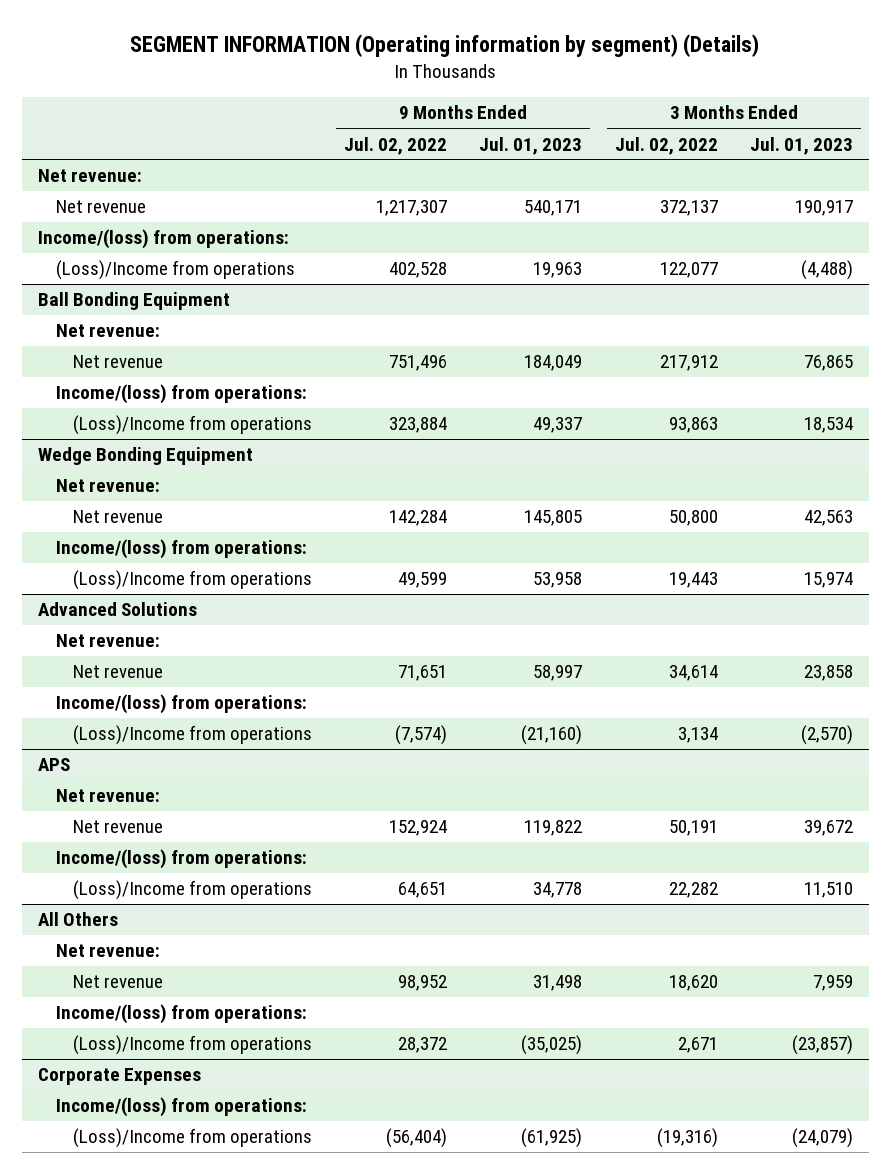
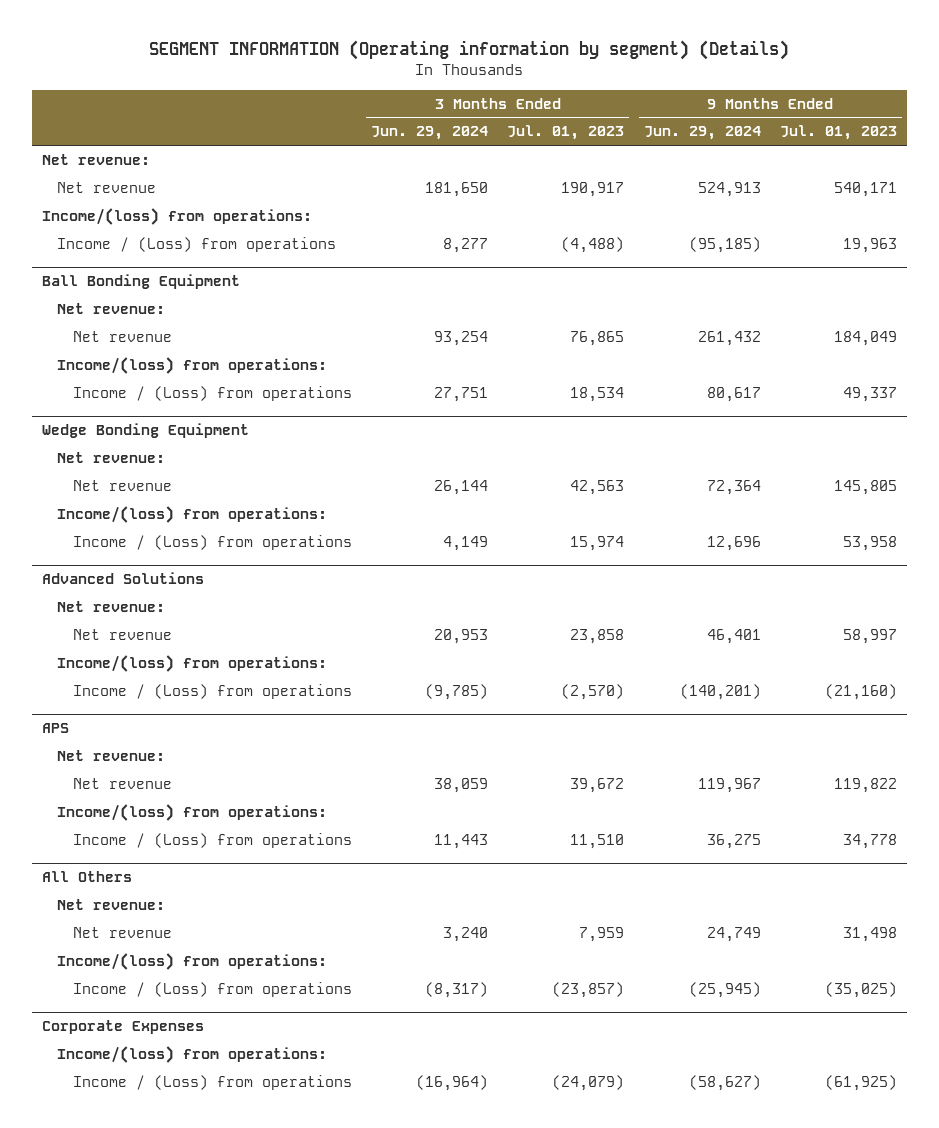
- | 9 Months Ended Jul. 02, 2022 | 9 Months Ended Jul. 01, 2023 | 3 Months Ended Jul. 02, 2022 | 3 Months Ended Jul. 01, 2023
+ | 3 Months Ended Jun. 29, 2024 | 3 Months Ended Jul. 01, 2023 | 9 Months Ended Jun. 29, 2024 | 9 Months Ended Jul. 01, 2023
- (Loss)/Income from operations | 402,528 | 19,963 | 122,077 | (4,488)
+ Income / (Loss) from operations | 8,277 | (4,488) | (95,185) | 19,963
@ Ball Bonding Equipment
- (Loss)/Income from operations | 323,884 | 49,337 | 93,863 | 18,534
+ Income / (Loss) from operations | 27,751 | 18,534 | 80,617 | 49,337
@ Wedge Bonding Equipment
- (Loss)/Income from operations | 49,599 | 53,958 | 19,443 | 15,974
+ Income / (Loss) from operations | 4,149 | 15,974 | 12,696 | 53,958
@ Advanced Solutions
- (Loss)/Income from operations | (7,574) | (21,160) | 3,134 | (2,570)
+ Income / (Loss) from operations | (9,785) | (2,570) | (140,201) | (21,160)
@ APS
- (Loss)/Income from operations | 64,651 | 34,778 | 22,282 | 11,510
+ Income / (Loss) from operations | 11,443 | 11,510 | 36,275 | 34,778
@ All Others
- (Loss)/Income from operations | 28,372 | (35,025) | 2,671 | (23,857)
+ Income / (Loss) from operations | (8,317) | (23,857) | (25,945) | (35,025)
@ Corporate Expenses
- (Loss)/Income from operations | (56,404) | (61,925) | (19,316) | (24,079)
+ Income / (Loss) from operations | (16,964) | (24,079) | (58,627) | (61,925)

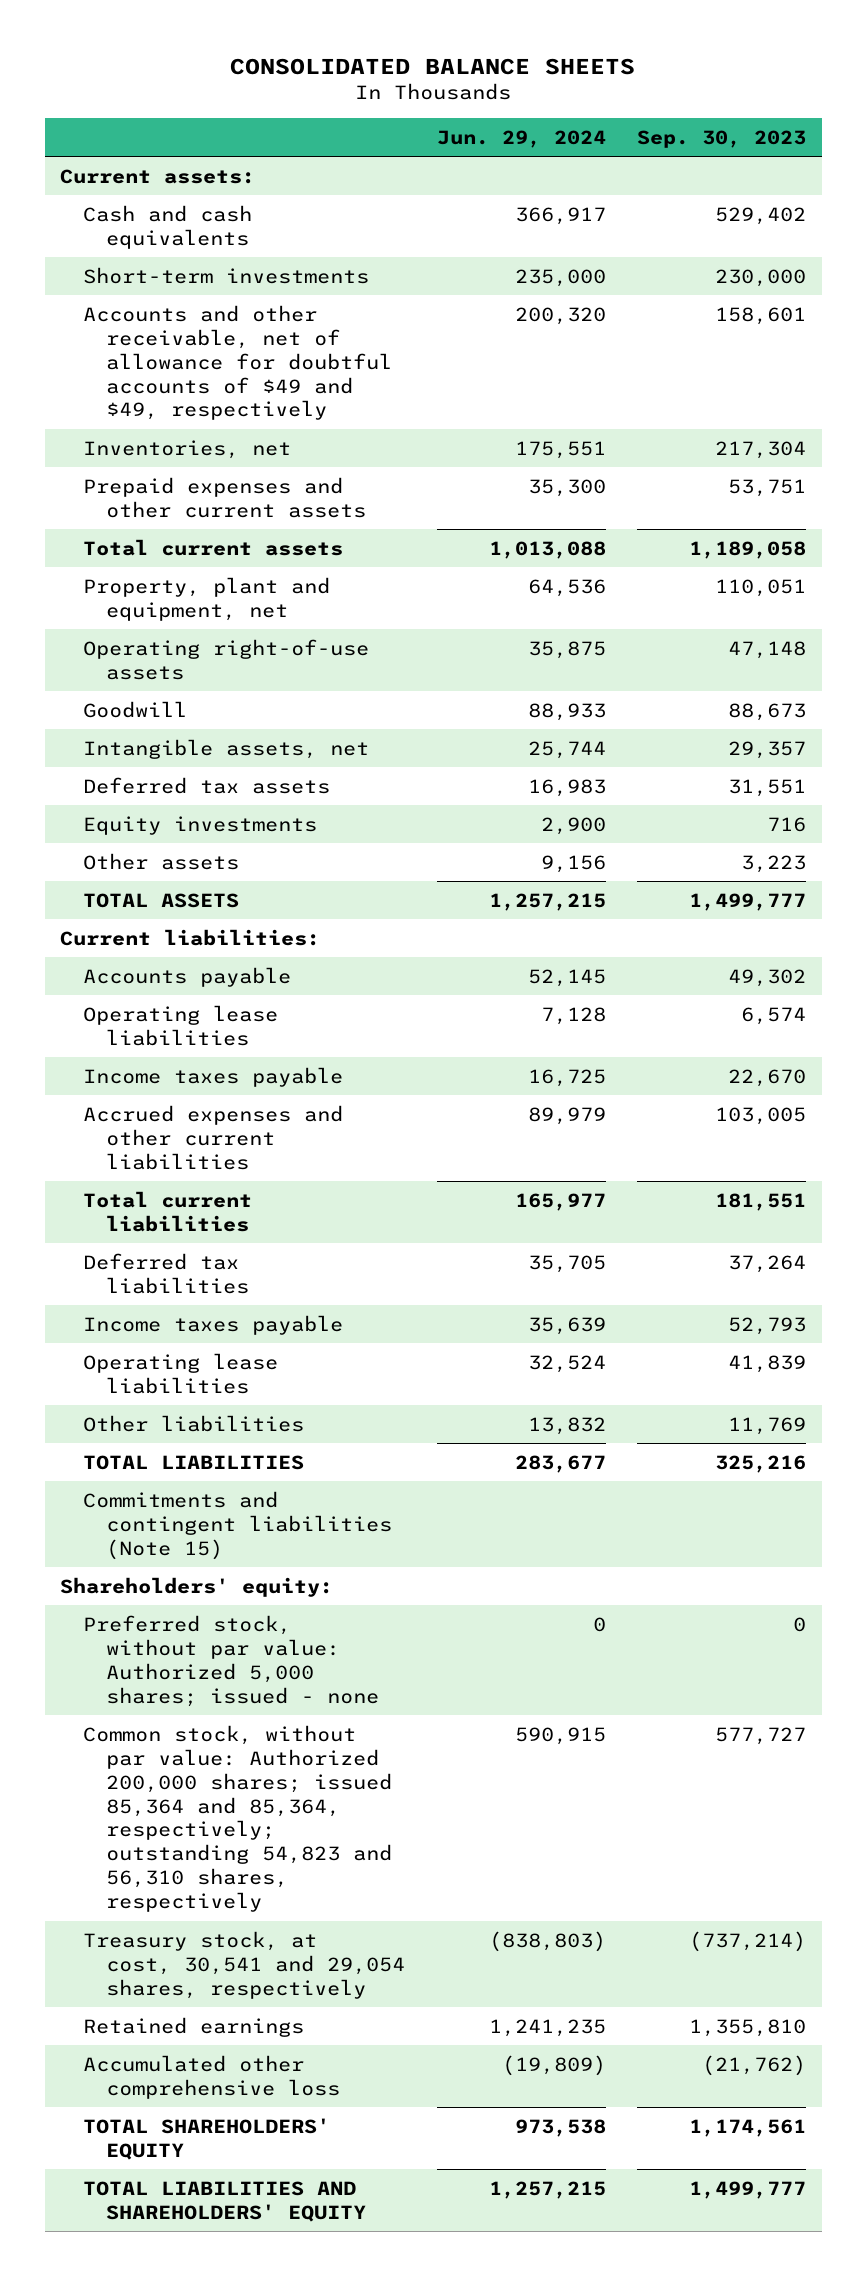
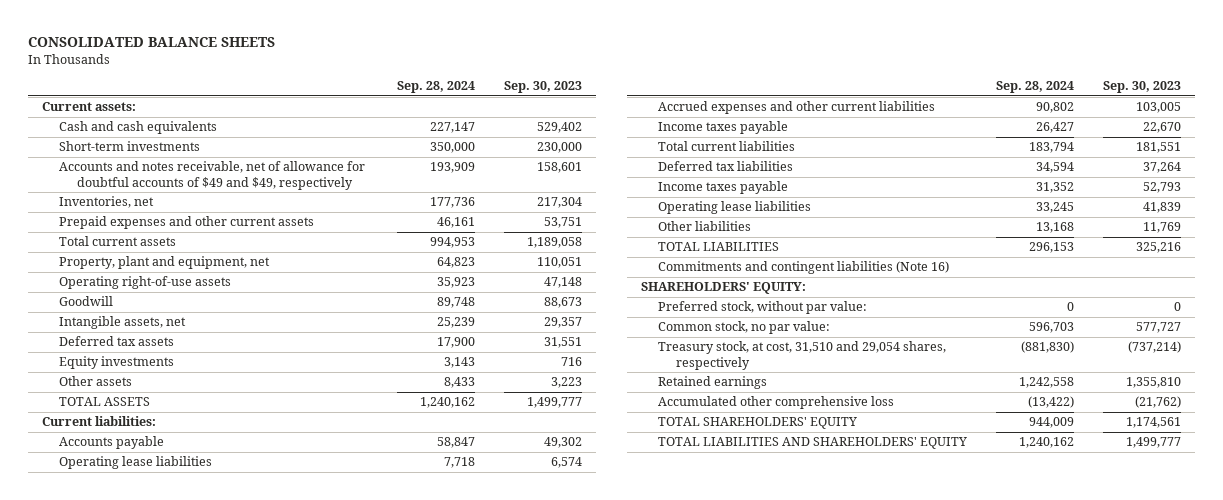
- | Jun. 29, 2024 | Sep. 30, 2023
+ | Sep. 28, 2024 | Sep. 30, 2023
- Accounts and other receivable, net of allowance for doubtful accounts of $49 and $49, respectively | 200,320 | 158,601
+ Accounts and notes receivable, net of allowance for doubtful accounts of $49 and $49, respectively | 193,909 | 158,601
moved down: Income taxes payable | 26,427 | 22,670
- Commitments and contingent liabilities (Note 15)
- Shareholders' equity:
- Preferred stock, without par value: Authorized 5,000 shares; issued - none | 0 | 0
- Common stock, without par value: Authorized 200,000 shares; issued 85,364 and 85,364, respectively; outstanding 54,823 and 56,310 shares, respectively | 590,915 | 577,727
- Treasury stock, at cost, 30,541 and 29,054 shares, respectively | (838,803) | (737,214)
+ Commitments and contingent liabilities (Note 16)
+ SHAREHOLDERS' EQUITY:
+ Preferred stock, without par value: | 0 | 0
+ Common stock, no par value: | 596,703 | 577,727
+ Treasury stock, at cost, 31,510 and 29,054 shares, respectively | (881,830) | (737,214)

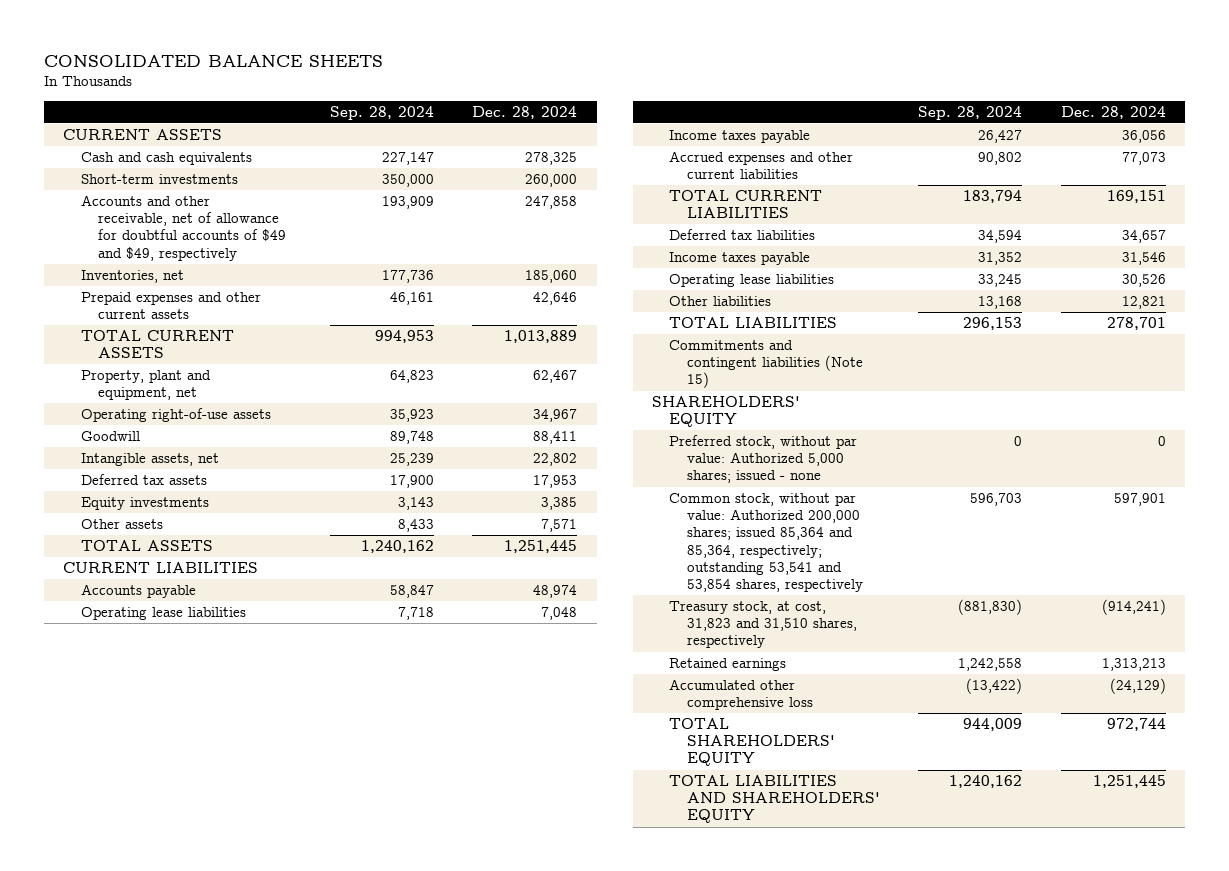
- | Sep. 28, 2024 | Sep. 30, 2023
+ | Sep. 28, 2024 | Dec. 28, 2024
- Current assets:
+ CURRENT ASSETS
- Accounts and notes receivable, net of allowance for doubtful accounts of $49 and $49, respectively | 193,909 | 158,601
+ Accounts and other receivable, net of allowance for doubtful accounts of $49 and $49, respectively | 193,909 | 247,858
- Total current assets | 994,953 | 1,189,058
+ TOTAL CURRENT ASSETS | 994,953 | 1,013,889
- Current liabilities:
+ CURRENT LIABILITIES
- Total current liabilities | 183,794 | 181,551
moved down: Accrued expenses and other current liabilities | 90,802 | 77,073
+ TOTAL CURRENT LIABILITIES | 183,794 | 169,151
- Commitments and contingent liabilities (Note 16)
- SHAREHOLDERS' EQUITY:
- Preferred stock, without par value: | 0 | 0
- Common stock, no par value: | 596,703 | 577,727
- Treasury stock, at cost, 31,510 and 29,054 shares, respectively | (881,830) | (737,214)
+ Commitments and contingent liabilities (Note 15)
+ SHAREHOLDERS' EQUITY
+ Preferred stock, without par value: Authorized 5,000 shares; issued - none | 0 | 0
+ Common stock, without par value: Authorized 200,000 shares; issued 85,364 and 85,364, respectively; outstanding 53,541 and 53,854 shares, respectively | 596,703 | 597,901
+ Treasury stock, at cost, 31,823 and 31,510 shares, respectively | (881,830) | (914,241)

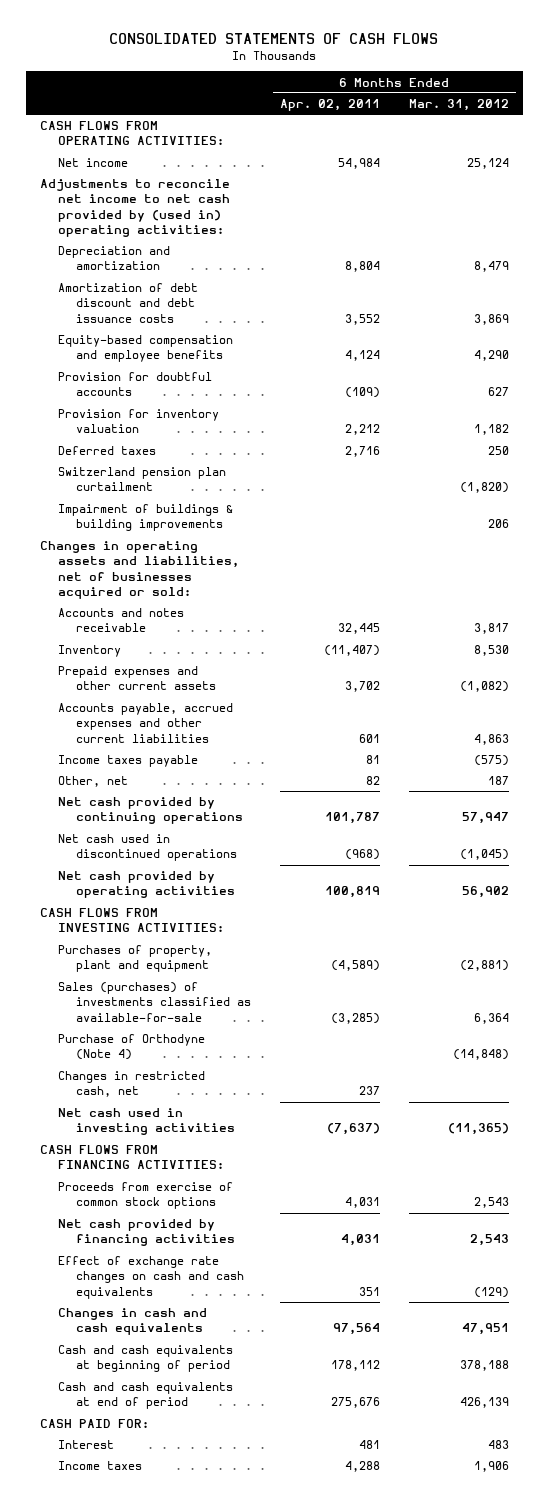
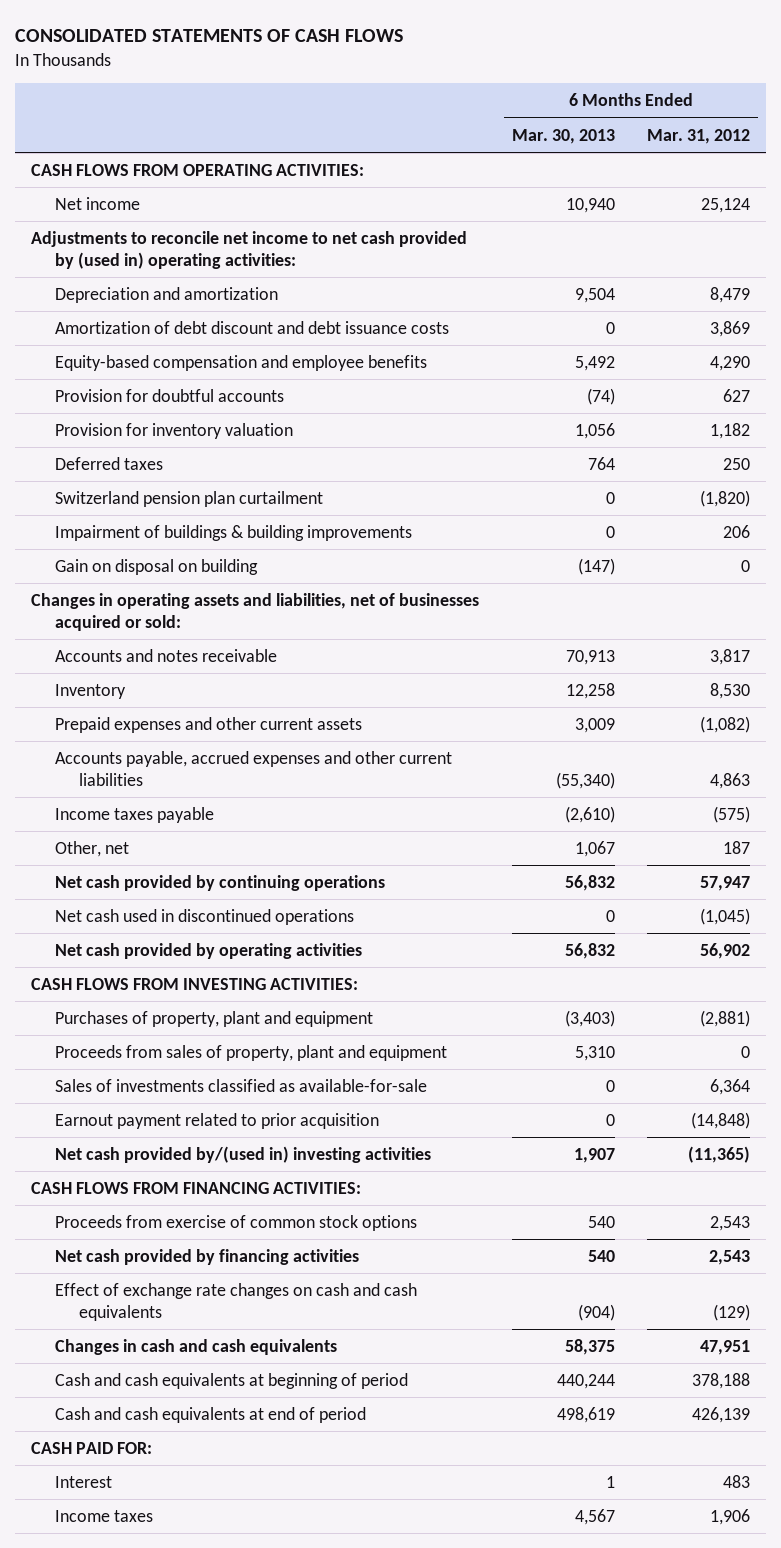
- | 6 Months Ended Apr. 02, 2011 | 6 Months Ended Mar. 31, 2012
+ | 6 Months Ended Mar. 30, 2013 | 6 Months Ended Mar. 31, 2012
+ Gain on disposal on building | (147) | 0
- Sales (purchases) of investments classified as available-for-sale | (3,285) | 6,364
- Purchase of Orthodyne (Note 4) | | (14,848)
- Changes in restricted cash, net | 237 |
- Net cash used in investing activities | (7,637) | (11,365)
+ Proceeds from sales of property, plant and equipment | 5,310 | 0
+ Sales of investments classified as available-for-sale | 0 | 6,364
+ Earnout payment related to prior acquisition | 0 | (14,848)
+ Net cash provided by/(used in) investing activities | 1,907 | (11,365)

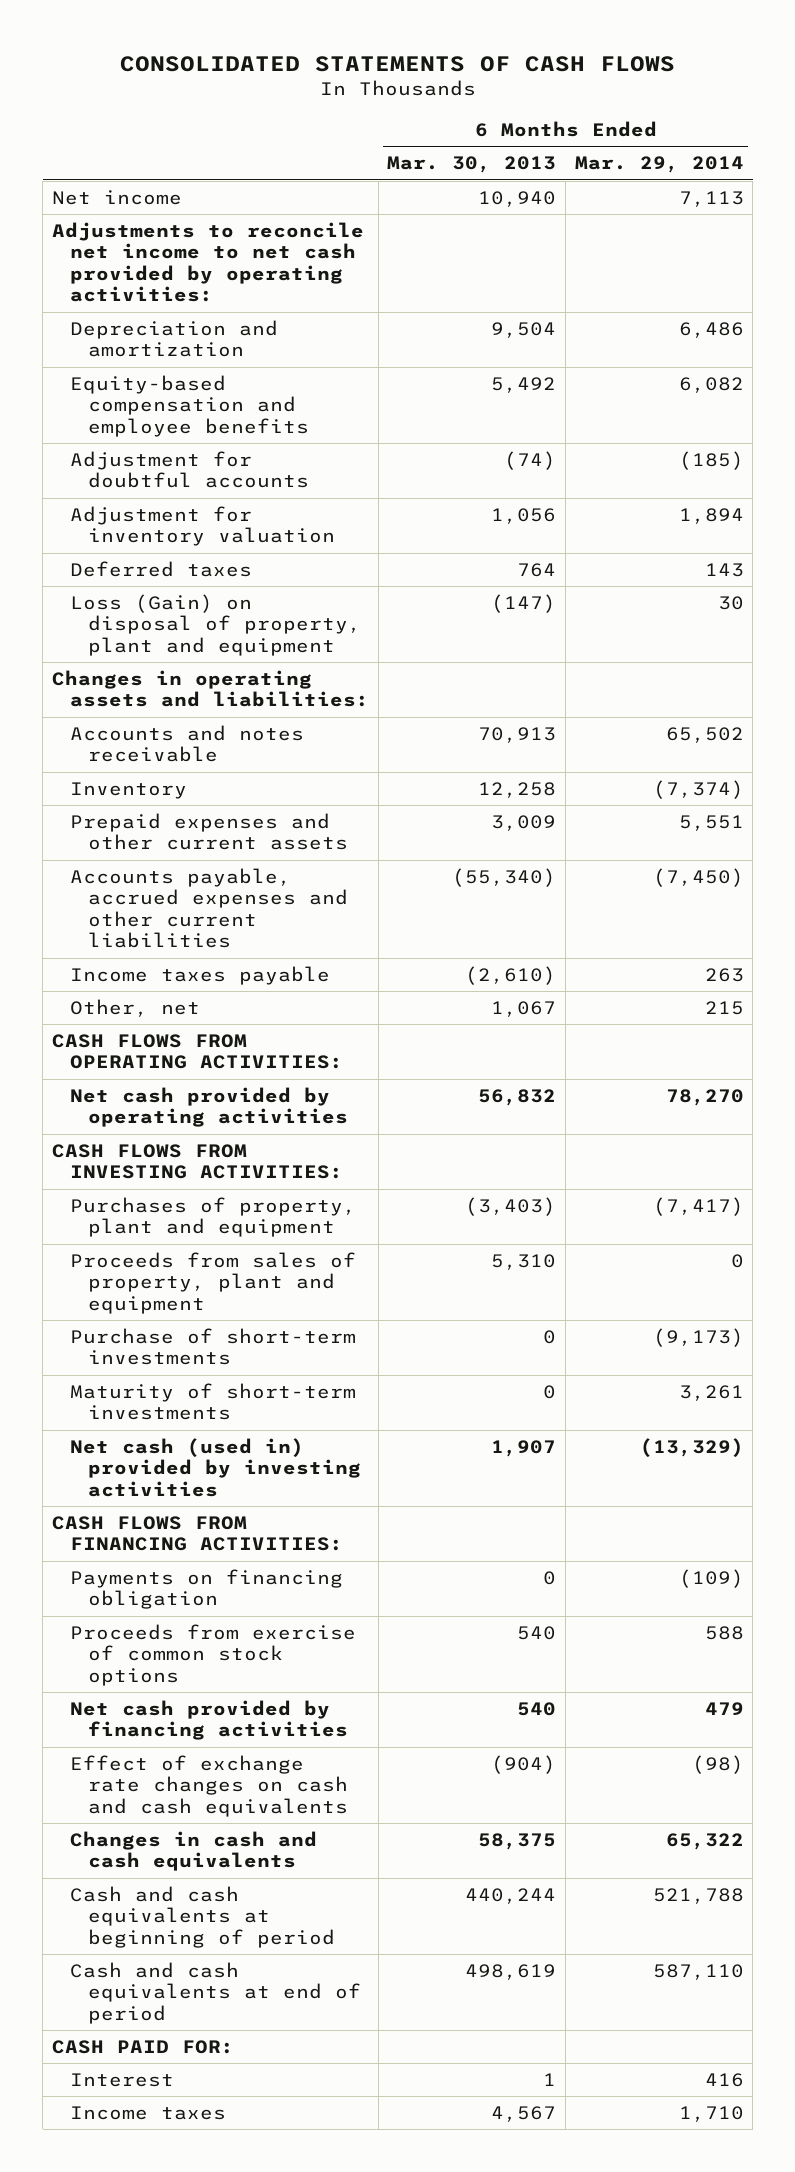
- | 6 Months Ended Mar. 30, 2013 | 6 Months Ended Mar. 31, 2012
+ | 6 Months Ended Mar. 30, 2013 | 6 Months Ended Mar. 29, 2014
- Adjustments to reconcile net income to net cash provided by (used in) operating activities:
+ Adjustments to reconcile net income to net cash provided by operating activities:
- Amortization of debt discount and debt issuance costs | 0 | 3,869
- Provision for doubtful accounts | (74) | 627
- Provision for inventory valuation | 1,056 | 1,182
+ Adjustment for doubtful accounts | (74) | (185)
+ Adjustment for inventory valuation | 1,056 | 1,894
- Switzerland pension plan curtailment | 0 | (1,820)
- Impairment of buildings & building improvements | 0 | 206
- Gain on disposal on building | (147) | 0
- Changes in operating assets and liabilities, net of businesses acquired or sold:
+ Loss (Gain) on disposal of property, plant and equipment | (147) | 30
+ Changes in operating assets and liabilities:
- Net cash provided by continuing operations | 56,832 | 57,947
- Net cash used in discontinued operations | 0 | (1,045)
moved down: CASH FLOWS FROM OPERATING ACTIVITIES:
- Sales of investments classified as available-for-sale | 0 | 6,364
- Earnout payment related to prior acquisition | 0 | (14,848)
- Net cash provided by/(used in) investing activities | 1,907 | (11,365)
+ Purchase of short-term investments | 0 | (9,173)
+ Maturity of short-term investments | 0 | 3,261
+ Net cash (used in) provided by investing activities | 1,907 | (13,329)
+ Payments on financing obligation | 0 | (109)

